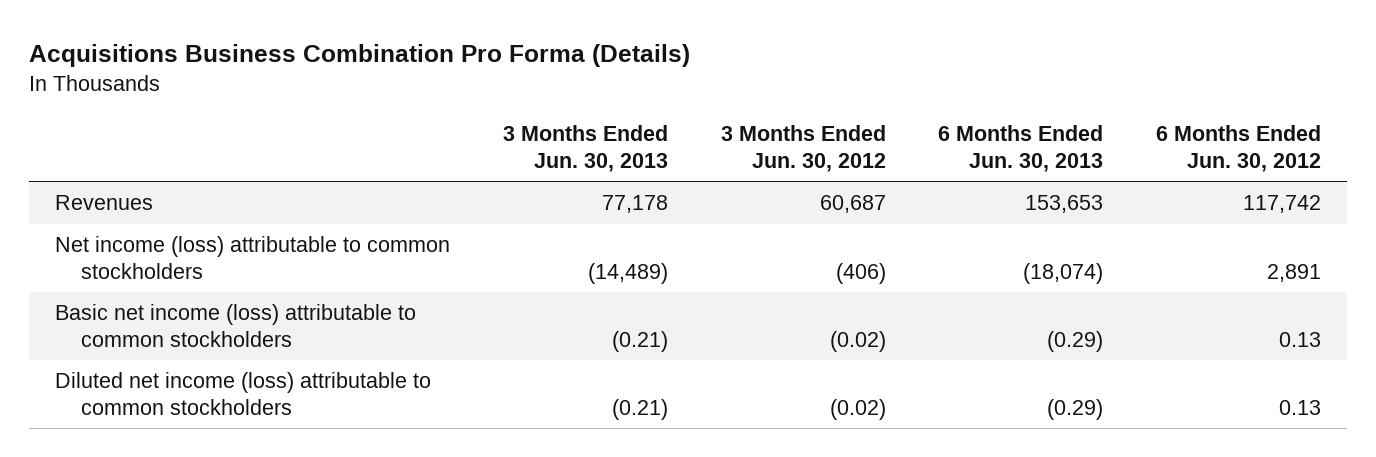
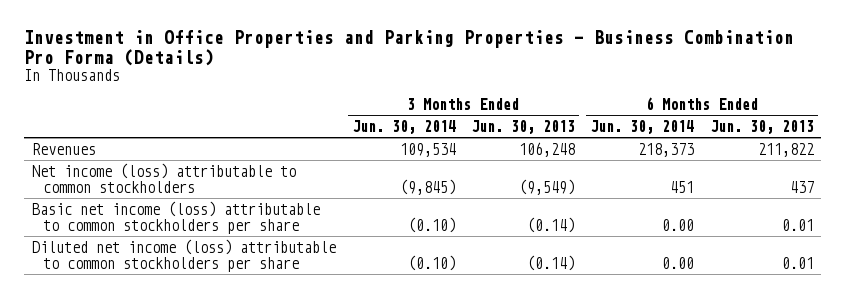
- Acquisitions Business Combination Pro Forma (Details)
+ Investment in Office Properties and Parking Properties - Business Combination Pro Forma (Details)
- | 3 Months Ended Jun. 30, 2013 | 3 Months Ended Jun. 30, 2012 | 6 Months Ended Jun. 30, 2013 | 6 Months Ended Jun. 30, 2012
+ | 3 Months Ended Jun. 30, 2014 | 3 Months Ended Jun. 30, 2013 | 6 Months Ended Jun. 30, 2014 | 6 Months Ended Jun. 30, 2013
- Revenues | 77,178 | 60,687 | 153,653 | 117,742
- Net income (loss) attributable to common stockholders | (14,489) | (406) | (18,074) | 2,891
- Basic net income (loss) attributable to common stockholders | (0.21) | (0.02) | (0.29) | 0.13
- Diluted net income (loss) attributable to common stockholders | (0.21) | (0.02) | (0.29) | 0.13
+ Revenues | 109,534 | 106,248 | 218,373 | 211,822
+ Net income (loss) attributable to common stockholders | (9,845) | (9,549) | 451 | 437
+ Basic net income (loss) attributable to common stockholders per share | (0.10) | (0.14) | 0.00 | 0.01
+ Diluted net income (loss) attributable to common stockholders per share | (0.10) | (0.14) | 0.00 | 0.01

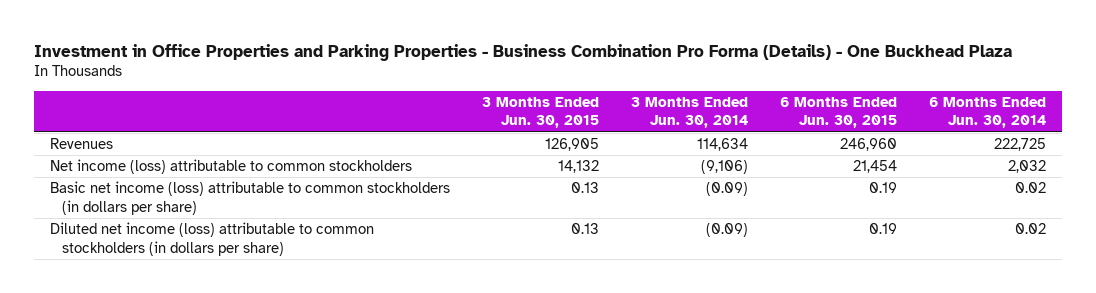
- Investment in Office Properties and Parking Properties - Business Combination Pro Forma (Details)
+ Investment in Office Properties and Parking Properties - Business Combination Pro Forma (Details) - One Buckhead Plaza
- | 3 Months Ended Jun. 30, 2014 | 3 Months Ended Jun. 30, 2013 | 6 Months Ended Jun. 30, 2014 | 6 Months Ended Jun. 30, 2013
+ | 3 Months Ended Jun. 30, 2015 | 3 Months Ended Jun. 30, 2014 | 6 Months Ended Jun. 30, 2015 | 6 Months Ended Jun. 30, 2014
- Revenues | 109,534 | 106,248 | 218,373 | 211,822
- Net income (loss) attributable to common stockholders | (9,845) | (9,549) | 451 | 437
- Basic net income (loss) attributable to common stockholders per share | (0.10) | (0.14) | 0.00 | 0.01
- Diluted net income (loss) attributable to common stockholders per share | (0.10) | (0.14) | 0.00 | 0.01
+ Revenues | 126,905 | 114,634 | 246,960 | 222,725
+ Net income (loss) attributable to common stockholders | 14,132 | (9,106) | 21,454 | 2,032
+ Basic net income (loss) attributable to common stockholders (in dollars per share) | 0.13 | (0.09) | 0.19 | 0.02
+ Diluted net income (loss) attributable to common stockholders (in dollars per share) | 0.13 | (0.09) | 0.19 | 0.02

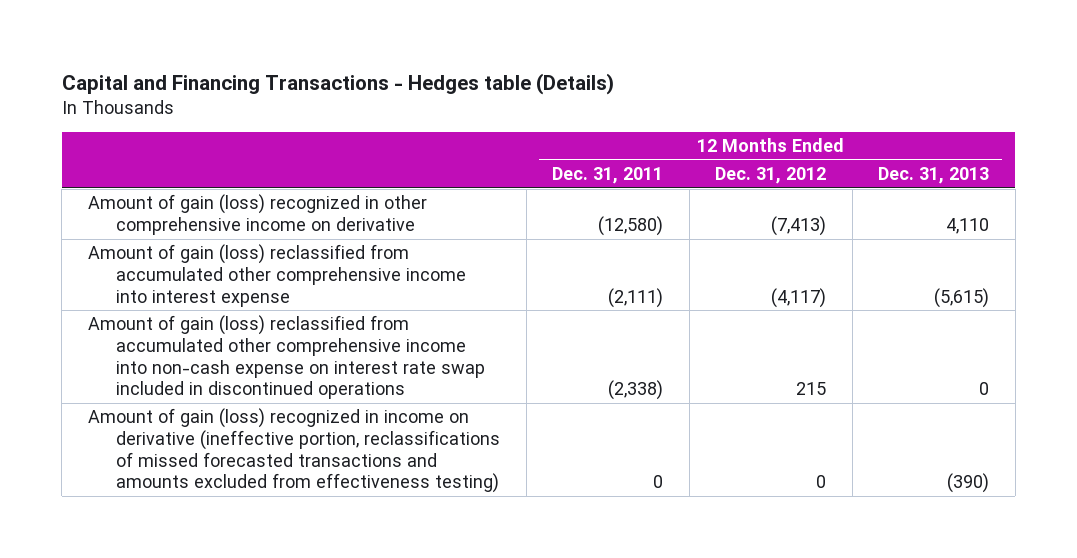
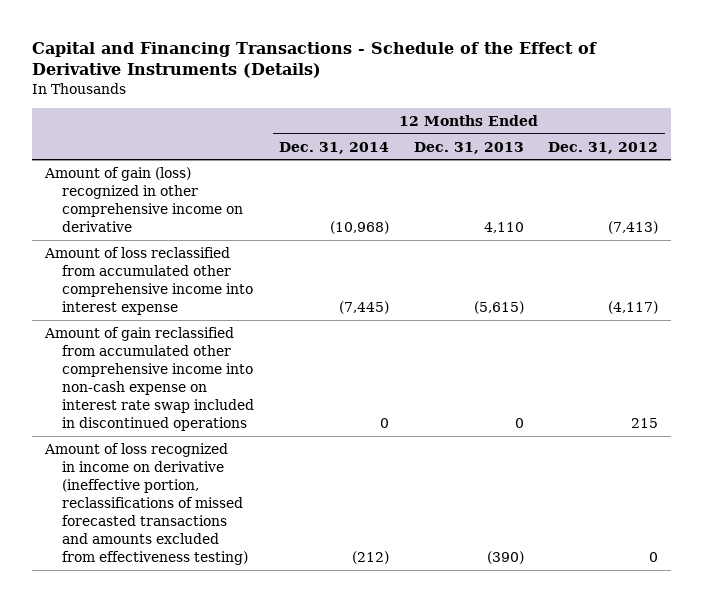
- Capital and Financing Transactions - Hedges table (Details)
+ Capital and Financing Transactions - Schedule of the Effect of Derivative Instruments (Details)
- | 12 Months Ended Dec. 31, 2011 | 12 Months Ended Dec. 31, 2012 | 12 Months Ended Dec. 31, 2013
+ | 12 Months Ended Dec. 31, 2014 | 12 Months Ended Dec. 31, 2013 | 12 Months Ended Dec. 31, 2012
- Amount of gain (loss) reclassified from accumulated other comprehensive income into interest expense | (2,111) | (4,117) | (5,615)
- Amount of gain (loss) reclassified from accumulated other comprehensive income into non-cash expense on interest rate swap included in discontinued operations | (2,338) | 215 | 0
- Amount of gain (loss) recognized in income on derivative (ineffective portion, reclassifications of missed forecasted transactions and amounts excluded from effectiveness testing) | 0 | 0 | (390)
+ Amount of loss reclassified from accumulated other comprehensive income into interest expense | (7,445) | (5,615) | (4,117)
+ Amount of gain reclassified from accumulated other comprehensive income into non-cash expense on interest rate swap included in discontinued operations | 0 | 0 | 215
+ Amount of loss recognized in income on derivative (ineffective portion, reclassifications of missed forecasted transactions and amounts excluded from effectiveness testing) | (212) | (390) | 0

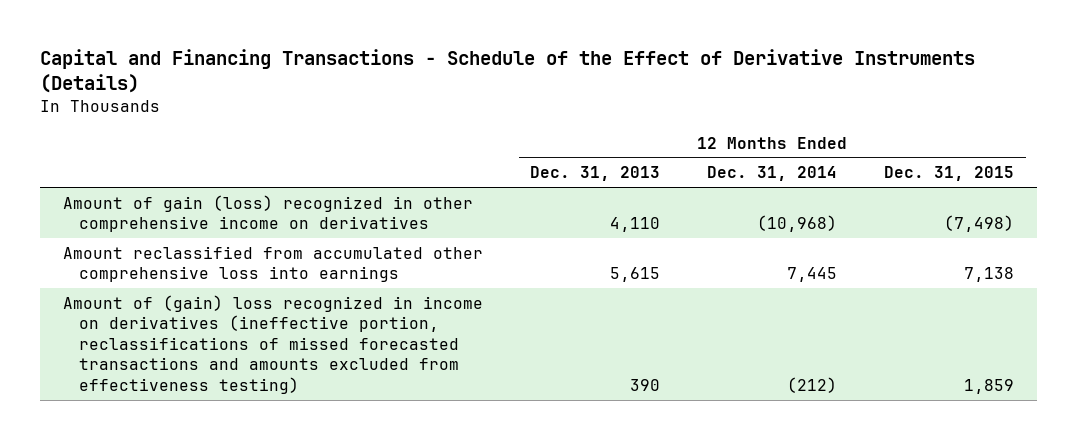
- | 12 Months Ended Dec. 31, 2014 | 12 Months Ended Dec. 31, 2013 | 12 Months Ended Dec. 31, 2012
+ | 12 Months Ended Dec. 31, 2013 | 12 Months Ended Dec. 31, 2014 | 12 Months Ended Dec. 31, 2015
- Amount of gain (loss) recognized in other comprehensive income on derivative | (10,968) | 4,110 | (7,413)
- Amount of loss reclassified from accumulated other comprehensive income into interest expense | (7,445) | (5,615) | (4,117)
- Amount of gain reclassified from accumulated other comprehensive income into non-cash expense on interest rate swap included in discontinued operations | 0 | 0 | 215
- Amount of loss recognized in income on derivative (ineffective portion, reclassifications of missed forecasted transactions and amounts excluded from effectiveness testing) | (212) | (390) | 0
+ Amount of gain (loss) recognized in other comprehensive income on derivatives | 4,110 | (10,968) | (7,498)
+ Amount reclassified from accumulated other comprehensive loss into earnings | 5,615 | 7,445 | 7,138
+ Amount of (gain) loss recognized in income on derivatives (ineffective portion, reclassifications of missed forecasted transactions and amounts excluded from effectiveness testing) | 390 | (212) | 1,859

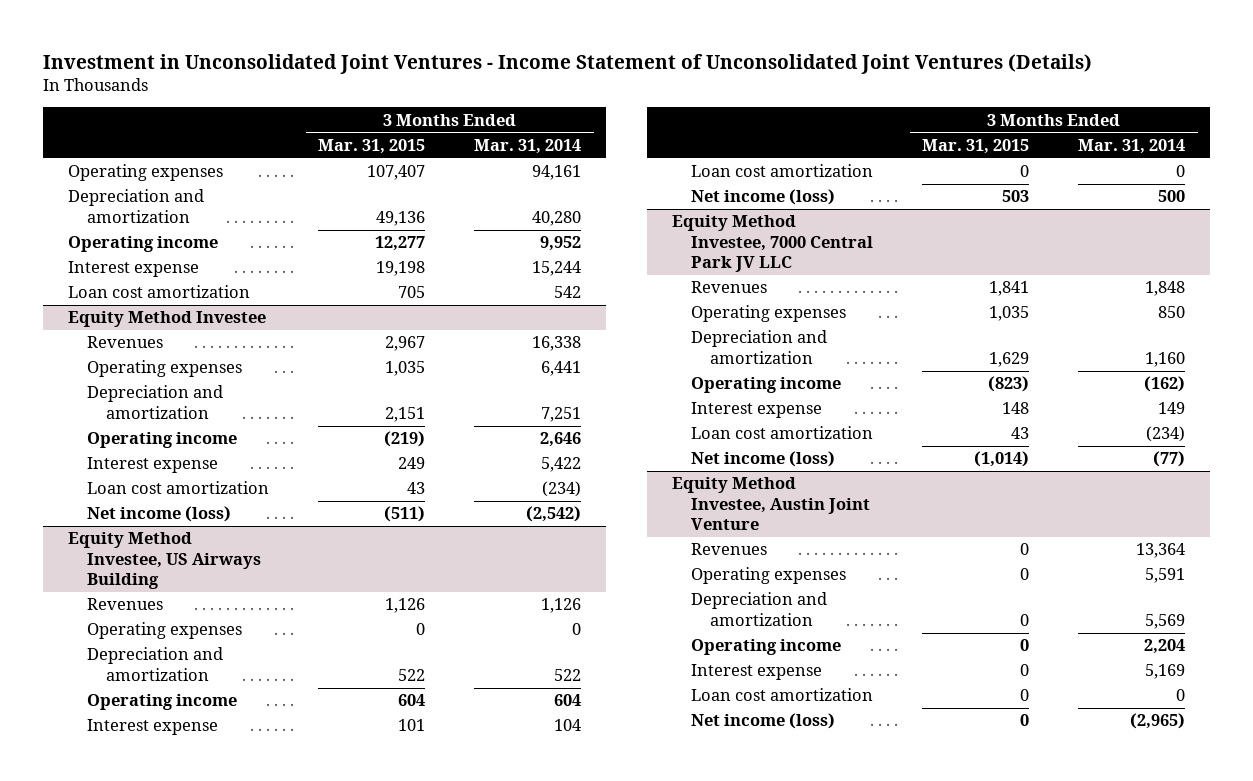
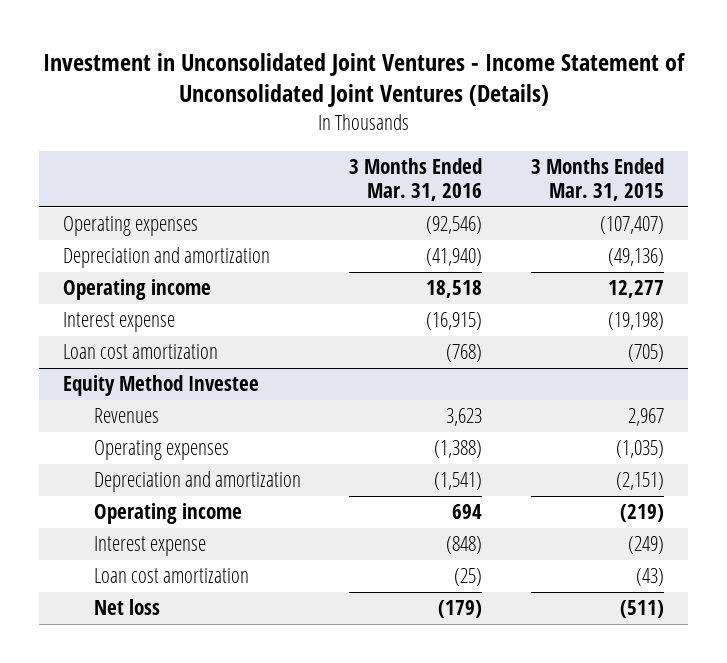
- | 3 Months Ended Mar. 31, 2015 | 3 Months Ended Mar. 31, 2014
+ | 3 Months Ended Mar. 31, 2016 | 3 Months Ended Mar. 31, 2015
- Operating expenses | 107,407 | 94,161
- Depreciation and amortization | 49,136 | 40,280
+ Operating expenses | (92,546) | (107,407)
+ Depreciation and amortization | (41,940) | (49,136)
- Interest expense | 19,198 | 15,244
- Loan cost amortization | 705 | 542
+ Interest expense | (16,915) | (19,198)
+ Loan cost amortization | (768) | (705)
@ Equity Method Investee
- Operating expenses | 1,035 | 6,441
- Depreciation and amortization | 2,151 | 7,251
+ Operating expenses | (1,388) | (1,035)
+ Depreciation and amortization | (1,541) | (2,151)
- Interest expense | 249 | 5,422
- Loan cost amortization | 43 | (234)
- Net income (loss) | (511) | (2,542)
- Equity Method Investee, US Airways Building
- Revenues | 1,126 | 1,126
- Operating expenses | 0 | 0
- Depreciation and amortization | 522 | 522
- Operating income | 604 | 604
- Interest expense | 101 | 104
- Loan cost amortization | 0 | 0
- Net income (loss) | 503 | 500
- Equity Method Investee, 7000 Central Park JV LLC
- Revenues | 1,841 | 1,848
- Operating expenses | 1,035 | 850
- Depreciation and amortization | 1,629 | 1,160
- Operating income | (823) | (162)
- Interest expense | 148 | 149
- Loan cost amortization | 43 | (234)
- Net income (loss) | (1,014) | (77)
- Equity Method Investee, Austin Joint Venture
- Revenues | 0 | 13,364
- Operating expenses | 0 | 5,591
- Depreciation and amortization | 0 | 5,569
- Operating income | 0 | 2,204
- Interest expense | 0 | 5,169
- Loan cost amortization | 0 | 0
- Net income (loss) | 0 | (2,965)
@ Equity Method Investee
+ Interest expense | (848) | (249)
+ Loan cost amortization | (25) | (43)
+ Net loss | (179) | (511)

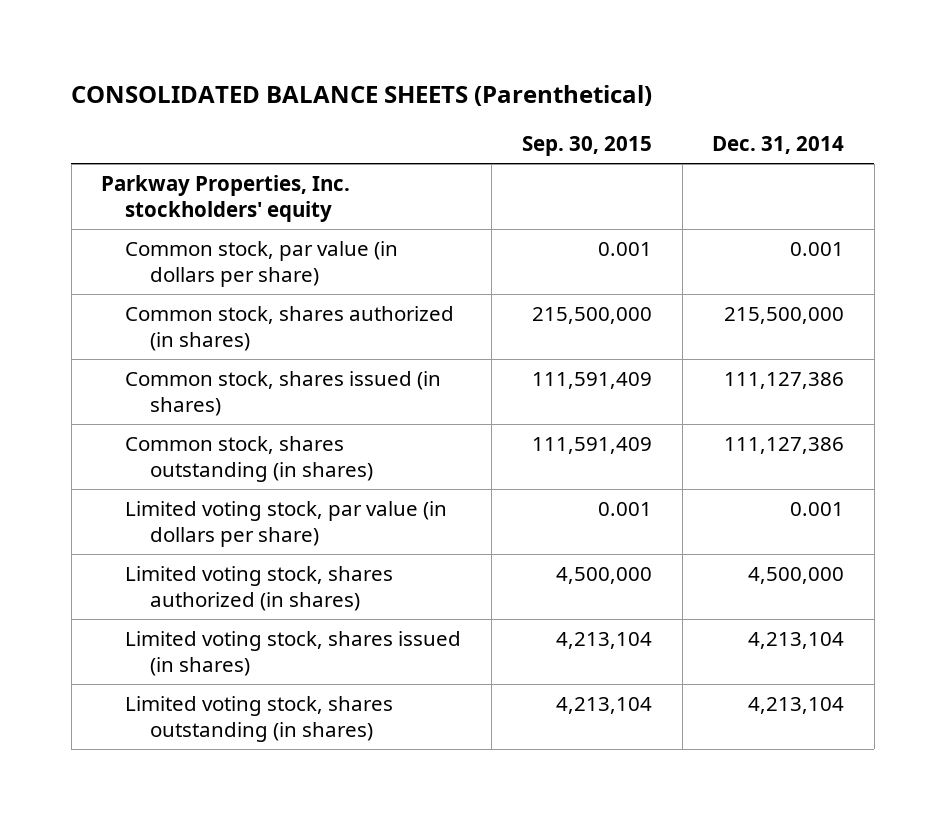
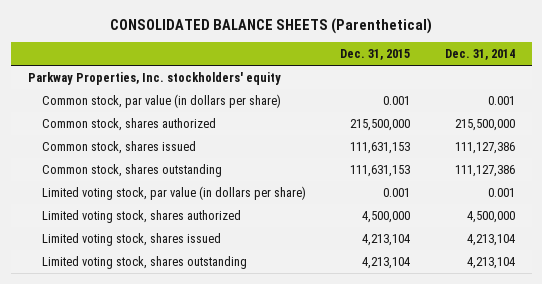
- | Sep. 30, 2015 | Dec. 31, 2014
+ | Dec. 31, 2015 | Dec. 31, 2014
- Common stock, shares authorized (in shares) | 215,500,000 | 215,500,000
- Common stock, shares issued (in shares) | 111,591,409 | 111,127,386
- Common stock, shares outstanding (in shares) | 111,591,409 | 111,127,386
+ Common stock, shares authorized | 215,500,000 | 215,500,000
+ Common stock, shares issued | 111,631,153 | 111,127,386
+ Common stock, shares outstanding | 111,631,153 | 111,127,386
- Limited voting stock, shares authorized (in shares) | 4,500,000 | 4,500,000
- Limited voting stock, shares issued (in shares) | 4,213,104 | 4,213,104
- Limited voting stock, shares outstanding (in shares) | 4,213,104 | 4,213,104
+ Limited voting stock, shares authorized | 4,500,000 | 4,500,000
+ Limited voting stock, shares issued | 4,213,104 | 4,213,104
+ Limited voting stock, shares outstanding | 4,213,104 | 4,213,104

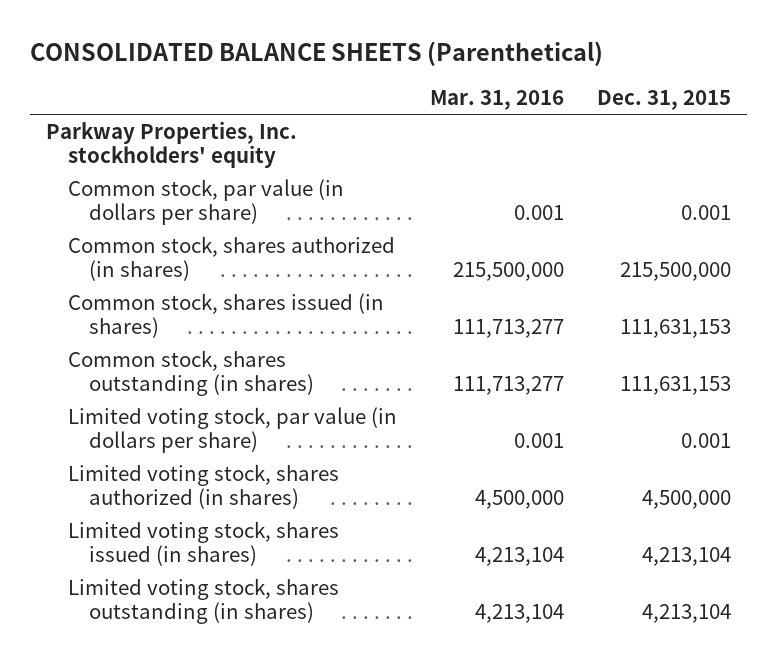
- | Dec. 31, 2015 | Dec. 31, 2014
+ | Mar. 31, 2016 | Dec. 31, 2015
- Common stock, shares authorized | 215,500,000 | 215,500,000
- Common stock, shares issued | 111,631,153 | 111,127,386
- Common stock, shares outstanding | 111,631,153 | 111,127,386
+ Common stock, shares authorized (in shares) | 215,500,000 | 215,500,000
+ Common stock, shares issued (in shares) | 111,713,277 | 111,631,153
+ Common stock, shares outstanding (in shares) | 111,713,277 | 111,631,153
- Limited voting stock, shares authorized | 4,500,000 | 4,500,000
- Limited voting stock, shares issued | 4,213,104 | 4,213,104
- Limited voting stock, shares outstanding | 4,213,104 | 4,213,104
+ Limited voting stock, shares authorized (in shares) | 4,500,000 | 4,500,000
+ Limited voting stock, shares issued (in shares) | 4,213,104 | 4,213,104
+ Limited voting stock, shares outstanding (in shares) | 4,213,104 | 4,213,104

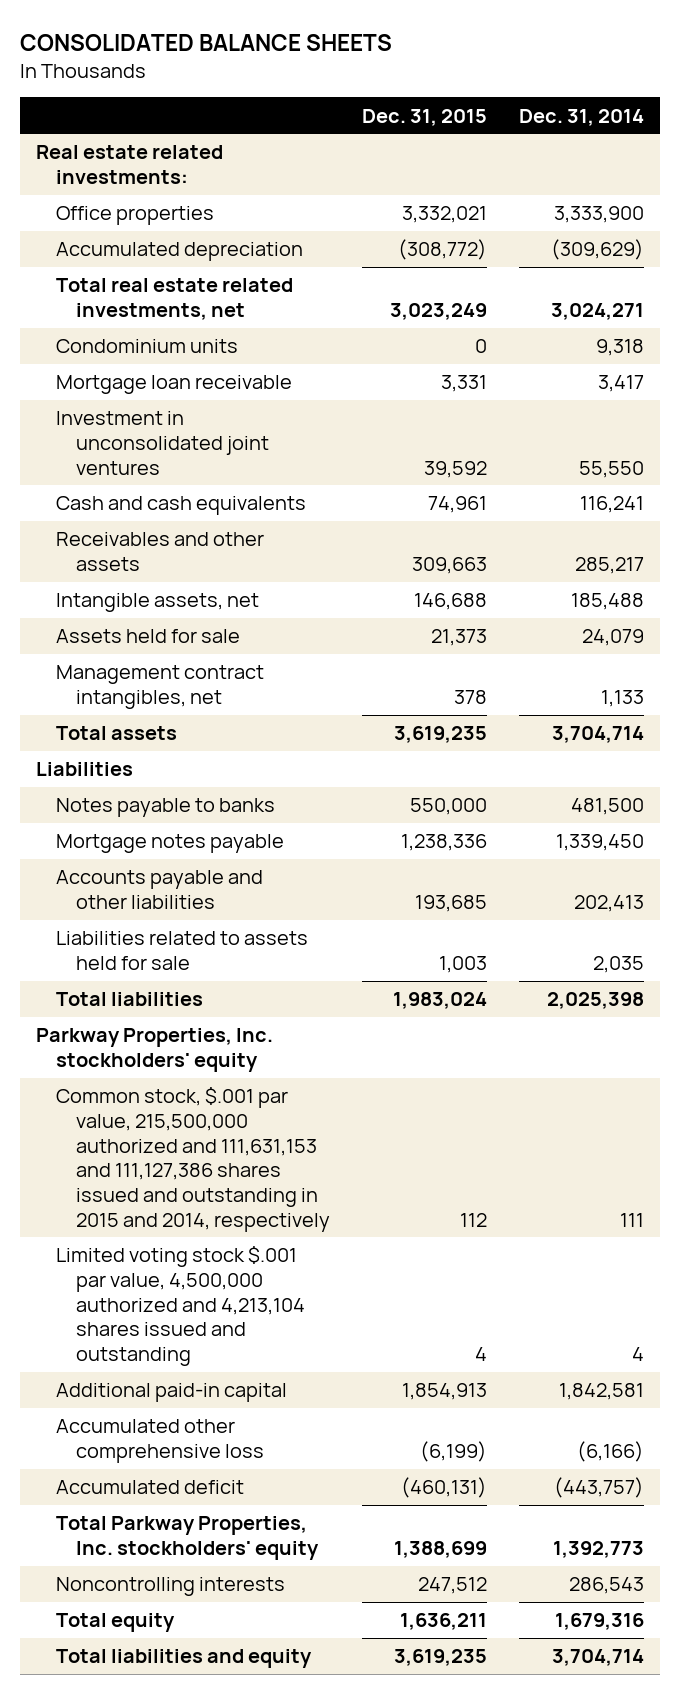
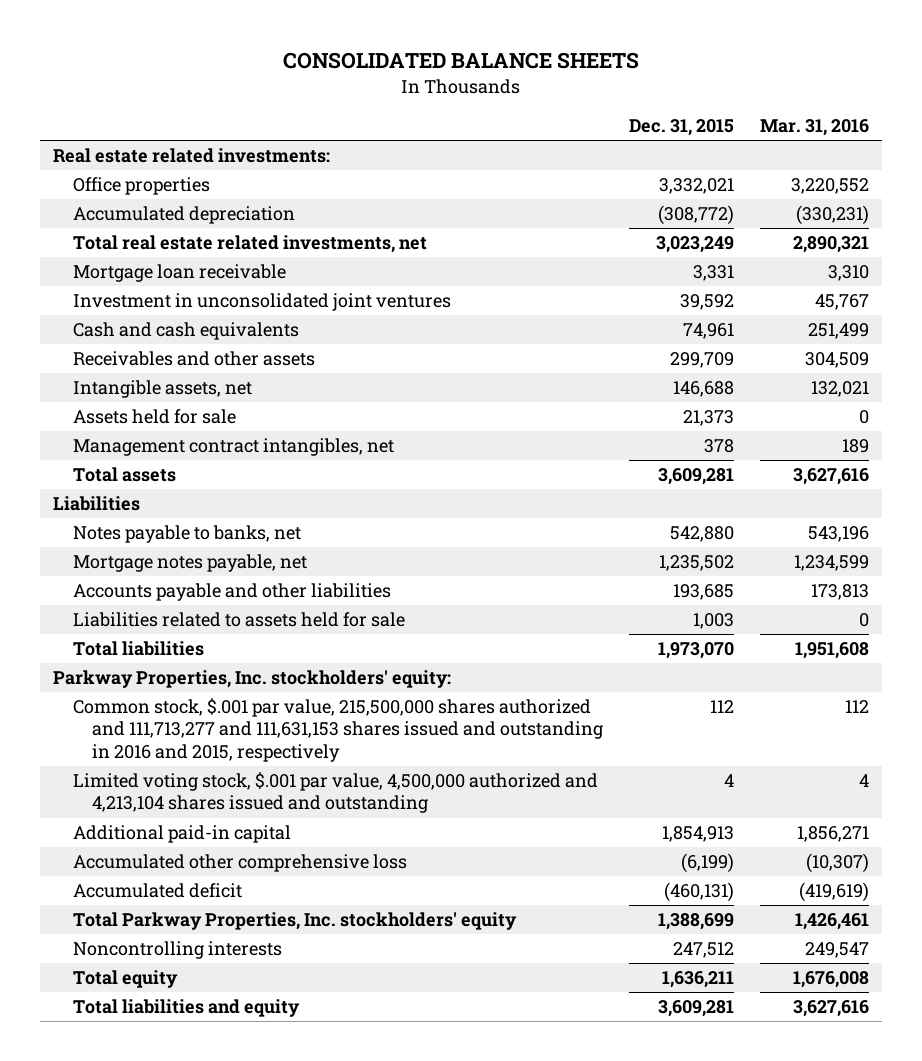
- | Dec. 31, 2015 | Dec. 31, 2014
+ | Dec. 31, 2015 | Mar. 31, 2016
- Condominium units | 0 | 9,318
- Receivables and other assets | 309,663 | 285,217
+ Receivables and other assets | 299,709 | 304,509
- Total assets | 3,619,235 | 3,704,714
+ Total assets | 3,609,281 | 3,627,616
- Notes payable to banks | 550,000 | 481,500
- Mortgage notes payable | 1,238,336 | 1,339,450
+ Notes payable to banks, net | 542,880 | 543,196
+ Mortgage notes payable, net | 1,235,502 | 1,234,599
- Total liabilities | 1,983,024 | 2,025,398
- Parkway Properties, Inc. stockholders' equity
- Common stock, $.001 par value, 215,500,000 authorized and 111,631,153 and 111,127,386 shares issued and outstanding in 2015 and 2014, respectively | 112 | 111
- Limited voting stock $.001 par value, 4,500,000 authorized and 4,213,104 shares issued and outstanding | 4 | 4
+ Total liabilities | 1,973,070 | 1,951,608
+ Parkway Properties, Inc. stockholders' equity:
+ Common stock, $.001 par value, 215,500,000 shares authorized and 111,713,277 and 111,631,153 shares issued and outstanding in 2016 and 2015, respectively | 112 | 112
+ Limited voting stock, $.001 par value, 4,500,000 authorized and 4,213,104 shares issued and outstanding | 4 | 4
- Total liabilities and equity | 3,619,235 | 3,704,714
+ Total liabilities and equity | 3,609,281 | 3,627,616

